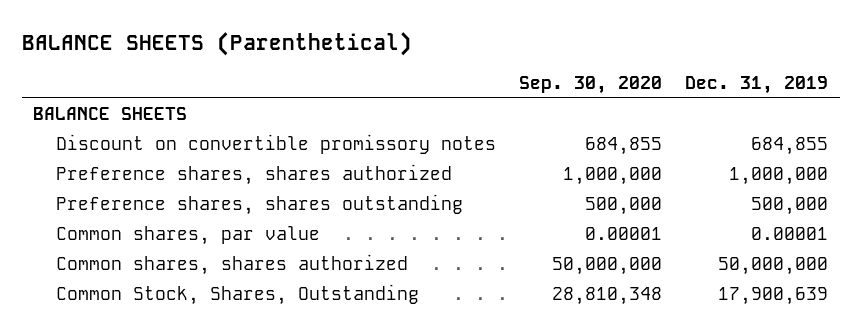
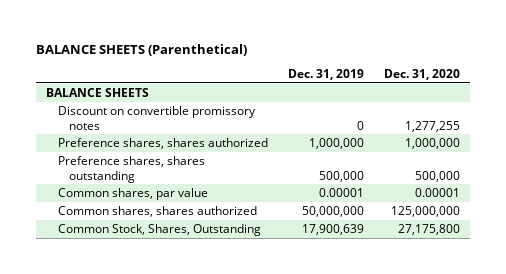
- | Sep. 30, 2020 | Dec. 31, 2019
+ | Dec. 31, 2019 | Dec. 31, 2020
- Discount on convertible promissory notes | 684,855 | 684,855
+ Discount on convertible promissory notes | 0 | 1,277,255

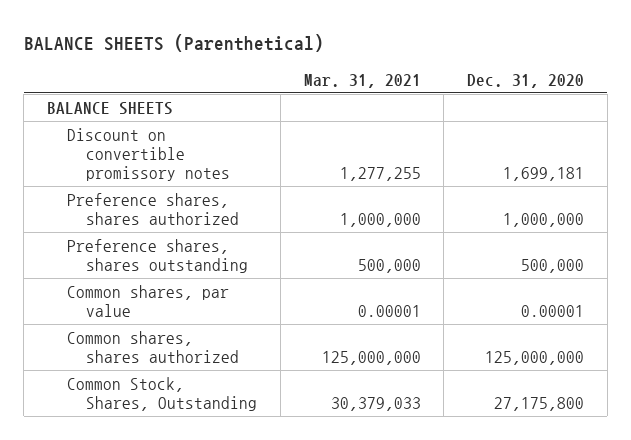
- | Dec. 31, 2019 | Dec. 31, 2020
+ | Mar. 31, 2021 | Dec. 31, 2020
- Discount on convertible promissory notes | 0 | 1,277,255
+ Discount on convertible promissory notes | 1,277,255 | 1,699,181

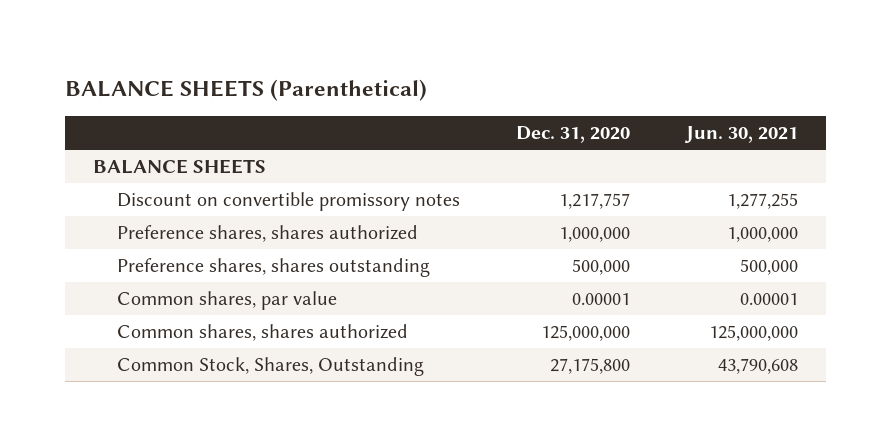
- | Mar. 31, 2021 | Dec. 31, 2020
+ | Dec. 31, 2020 | Jun. 30, 2021
- Discount on convertible promissory notes | 1,277,255 | 1,699,181
+ Discount on convertible promissory notes | 1,217,757 | 1,277,255

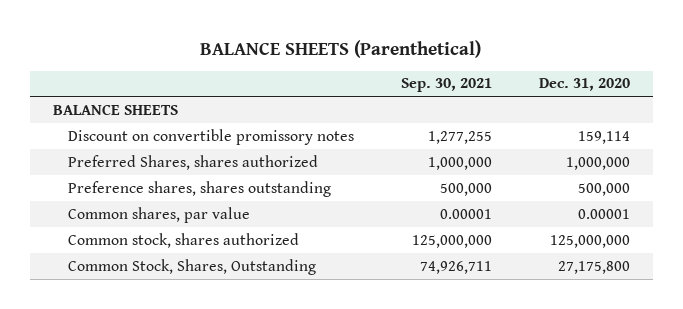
- | Dec. 31, 2020 | Jun. 30, 2021
+ | Sep. 30, 2021 | Dec. 31, 2020
- Discount on convertible promissory notes | 1,217,757 | 1,277,255
- Preference shares, shares authorized | 1,000,000 | 1,000,000
+ Discount on convertible promissory notes | 1,277,255 | 159,114
+ Preferred Shares, shares authorized | 1,000,000 | 1,000,000
- Common shares, shares authorized | 125,000,000 | 125,000,000
+ Common stock, shares authorized | 125,000,000 | 125,000,000

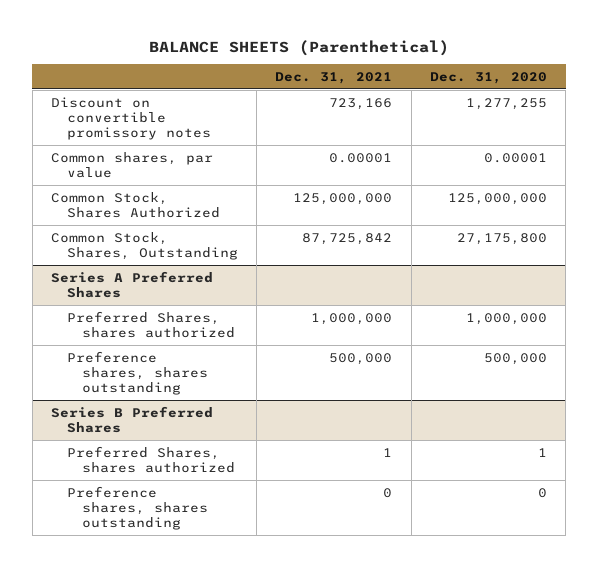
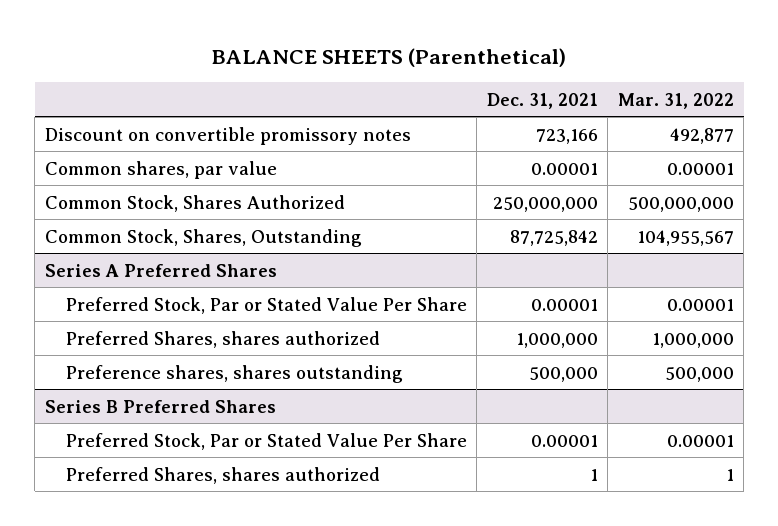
- | Dec. 31, 2021 | Dec. 31, 2020
+ | Dec. 31, 2021 | Mar. 31, 2022
- Common Stock, Shares Authorized | 125,000,000 | 125,000,000
+ Common Stock, Shares Authorized | 250,000,000 | 500,000,000
@ Series A Preferred Shares
+ Preferred Stock, Par or Stated Value Per Share | 0.00001 | 0.00001
@ Series B Preferred Shares
+ Preferred Stock, Par or Stated Value Per Share | 0.00001 | 0.00001
- Preference shares, shares outstanding | 0 | 0

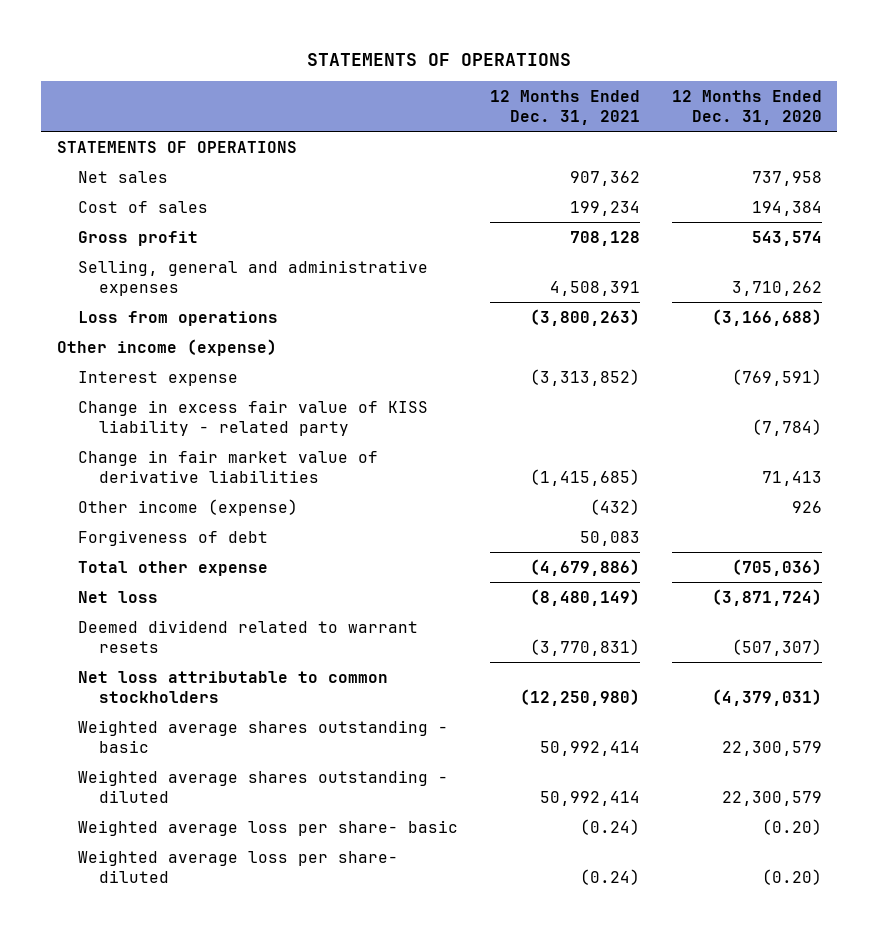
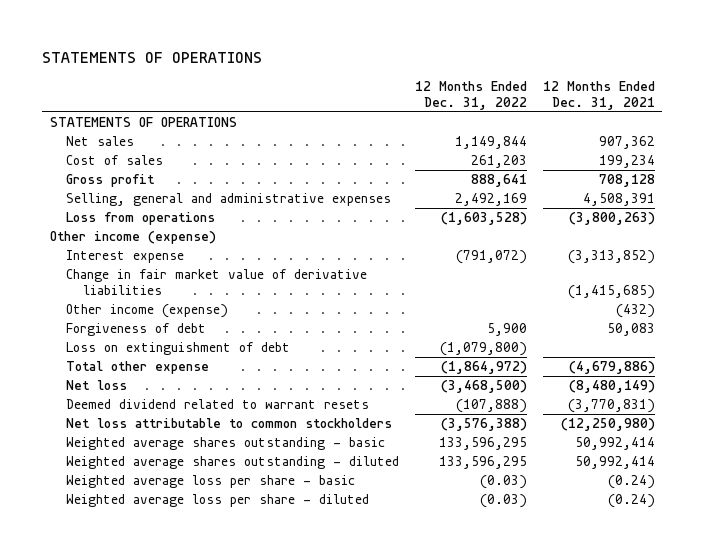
- | 12 Months Ended Dec. 31, 2021 | 12 Months Ended Dec. 31, 2020
+ | 12 Months Ended Dec. 31, 2022 | 12 Months Ended Dec. 31, 2021
- Change in excess fair value of KISS liability - related party | | (7,784)
+ Loss on extinguishment of debt | (1,079,800) |
- Weighted average loss per share- basic | (0.24) | (0.20)
- Weighted average loss per share- diluted | (0.24) | (0.20)
+ Weighted average loss per share - basic | (0.03) | (0.24)
+ Weighted average loss per share - diluted | (0.03) | (0.24)

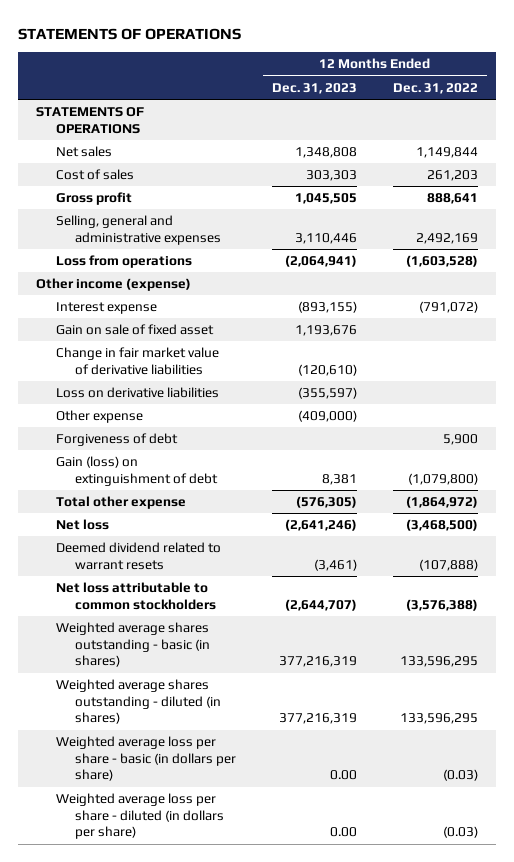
- | 12 Months Ended Dec. 31, 2022 | 12 Months Ended Dec. 31, 2021
+ | 12 Months Ended Dec. 31, 2023 | 12 Months Ended Dec. 31, 2022
+ Gain on sale of fixed asset | 1,193,676 |
- Other income (expense) | | (432)
+ Loss on derivative liabilities | (355,597) |
+ Other expense | (409,000) |
- Loss on extinguishment of debt | (1,079,800) |
+ Gain (loss) on extinguishment of debt | 8,381 | (1,079,800)
- Weighted average shares outstanding - basic | 133,596,295 | 50,992,414
- Weighted average shares outstanding - diluted | 133,596,295 | 50,992,414
- Weighted average loss per share - basic | (0.03) | (0.24)
- Weighted average loss per share - diluted | (0.03) | (0.24)
+ Weighted average shares outstanding - basic (in shares) | 377,216,319 | 133,596,295
+ Weighted average shares outstanding - diluted (in shares) | 377,216,319 | 133,596,295
+ Weighted average loss per share - basic (in dollars per share) | 0.00 | (0.03)
+ Weighted average loss per share - diluted (in dollars per share) | 0.00 | (0.03)

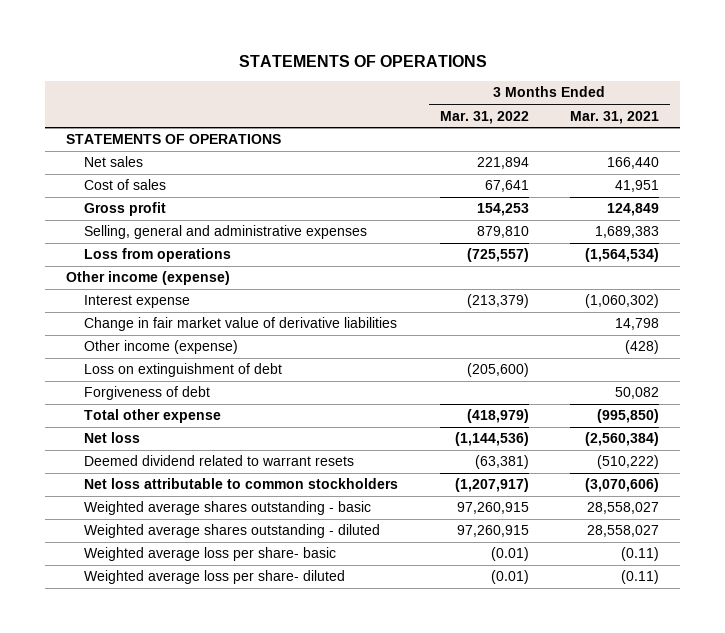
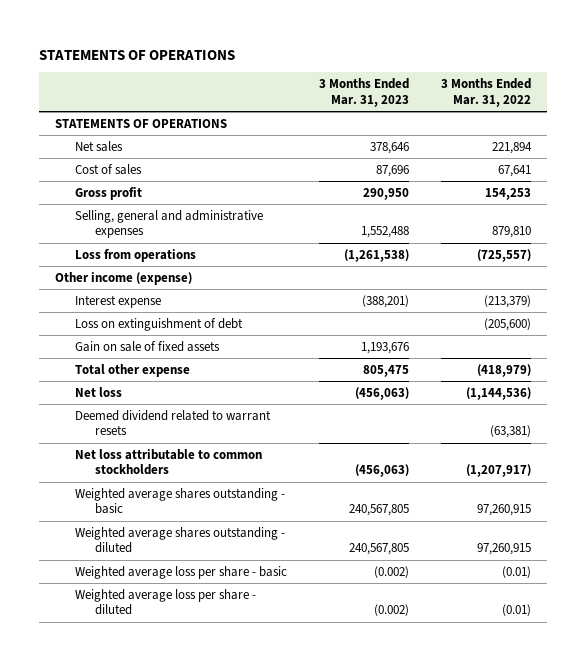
- | 3 Months Ended Mar. 31, 2022 | 3 Months Ended Mar. 31, 2021
+ | 3 Months Ended Mar. 31, 2023 | 3 Months Ended Mar. 31, 2022
- Change in fair market value of derivative liabilities | | 14,798
- Other income (expense) | | (428)
- Forgiveness of debt | | 50,082
+ Gain on sale of fixed assets | 1,193,676 |
- Weighted average loss per share- basic | (0.01) | (0.11)
- Weighted average loss per share- diluted | (0.01) | (0.11)
+ Weighted average loss per share - basic | (0.002) | (0.01)
+ Weighted average loss per share - diluted | (0.002) | (0.01)

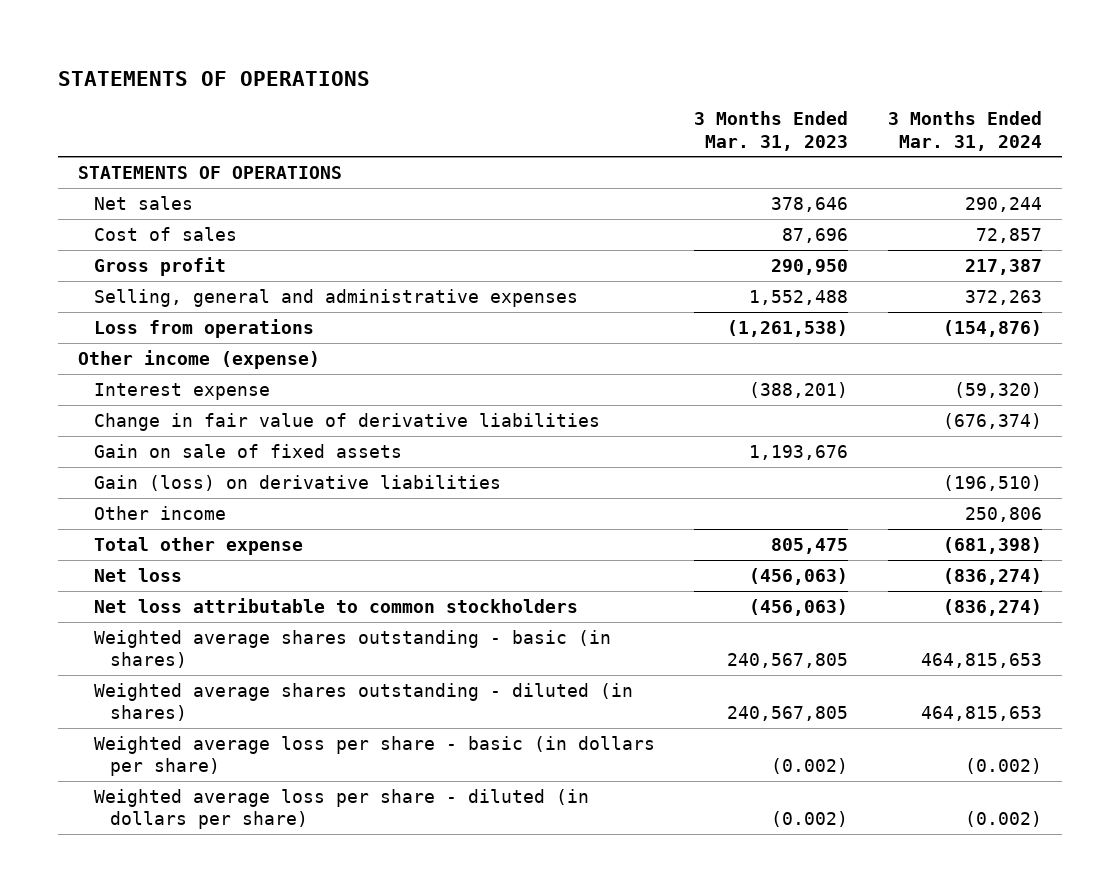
- | 3 Months Ended Mar. 31, 2023 | 3 Months Ended Mar. 31, 2022
+ | 3 Months Ended Mar. 31, 2023 | 3 Months Ended Mar. 31, 2024
- Loss on extinguishment of debt | | (205,600)
+ Change in fair value of derivative liabilities | | (676,374)
+ Gain (loss) on derivative liabilities | | (196,510)
+ Other income | | 250,806
- Deemed dividend related to warrant resets | | (63,381)
- Weighted average shares outstanding - basic | 240,567,805 | 97,260,915
- Weighted average shares outstanding - diluted | 240,567,805 | 97,260,915
- Weighted average loss per share - basic | (0.002) | (0.01)
- Weighted average loss per share - diluted | (0.002) | (0.01)
+ Weighted average shares outstanding - basic (in shares) | 240,567,805 | 464,815,653
+ Weighted average shares outstanding - diluted (in shares) | 240,567,805 | 464,815,653
+ Weighted average loss per share - basic (in dollars per share) | (0.002) | (0.002)
+ Weighted average loss per share - diluted (in dollars per share) | (0.002) | (0.002)

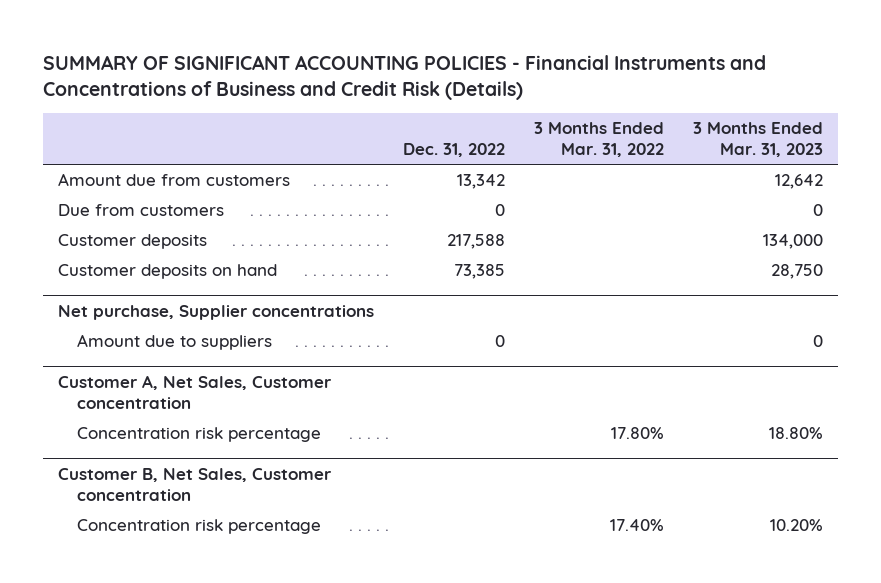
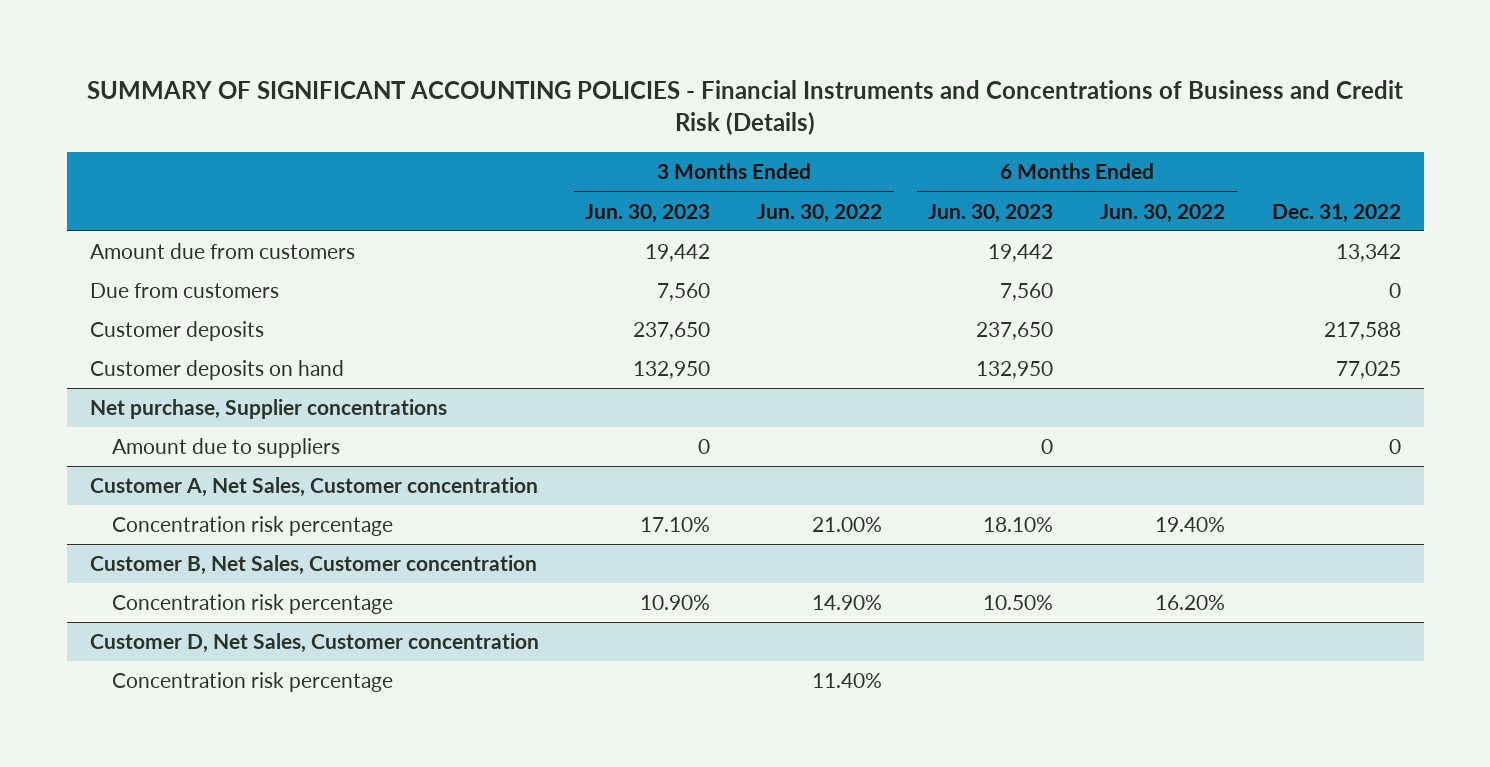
- | Dec. 31, 2022 | 3 Months Ended Mar. 31, 2022 | 3 Months Ended Mar. 31, 2023
+ | 3 Months Ended Jun. 30, 2023 | 3 Months Ended Jun. 30, 2022 | 6 Months Ended Jun. 30, 2023 | 6 Months Ended Jun. 30, 2022 | Dec. 31, 2022
- Customer deposits on hand | 73,385 | | 28,750
+ Customer deposits on hand | 132,950 | | 132,950 | | 77,025
+ Customer D, Net Sales, Customer concentration
+ Concentration risk percentage | | 11.40% | | |

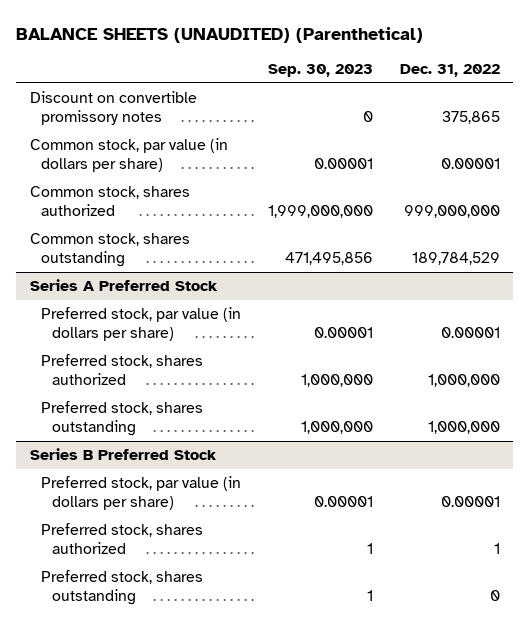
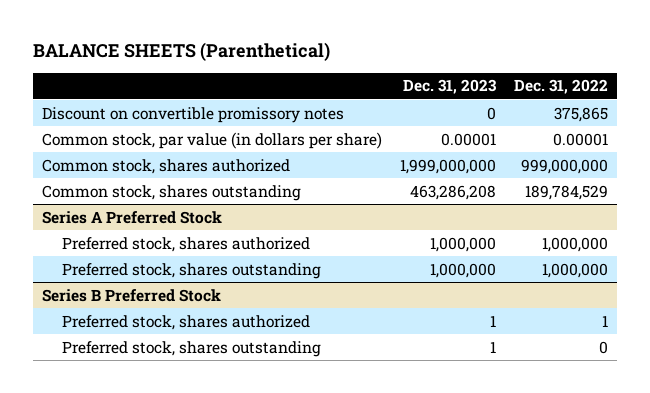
- BALANCE SHEETS (UNAUDITED) (Parenthetical)
+ BALANCE SHEETS (Parenthetical)
- | Sep. 30, 2023 | Dec. 31, 2022
+ | Dec. 31, 2023 | Dec. 31, 2022
@ Series A Preferred Stock
- Preferred stock, par value (in dollars per share) | 0.00001 | 0.00001
@ Series B Preferred Stock
- Preferred stock, par value (in dollars per share) | 0.00001 | 0.00001

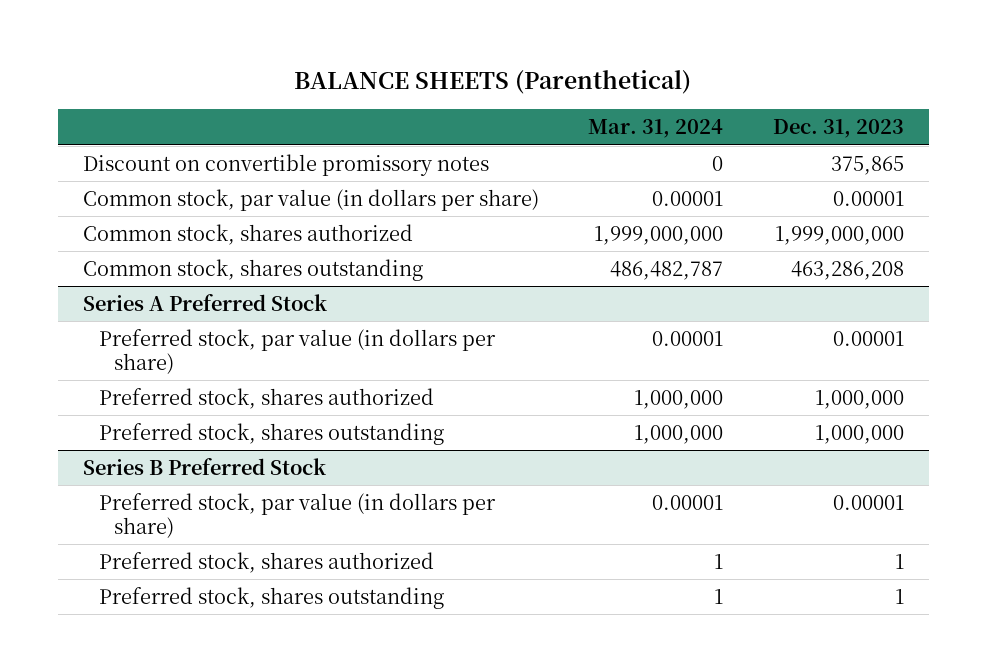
- | Dec. 31, 2023 | Dec. 31, 2022
+ | Mar. 31, 2024 | Dec. 31, 2023
- Discount on convertible promissory notes | 0 | 375,865
+ Discount on convertible promissory notes | 0 | 375,865
@ Series A Preferred Stock
+ Preferred stock, par value (in dollars per share) | 0.00001 | 0.00001
@ Series B Preferred Stock
+ Preferred stock, par value (in dollars per share) | 0.00001 | 0.00001

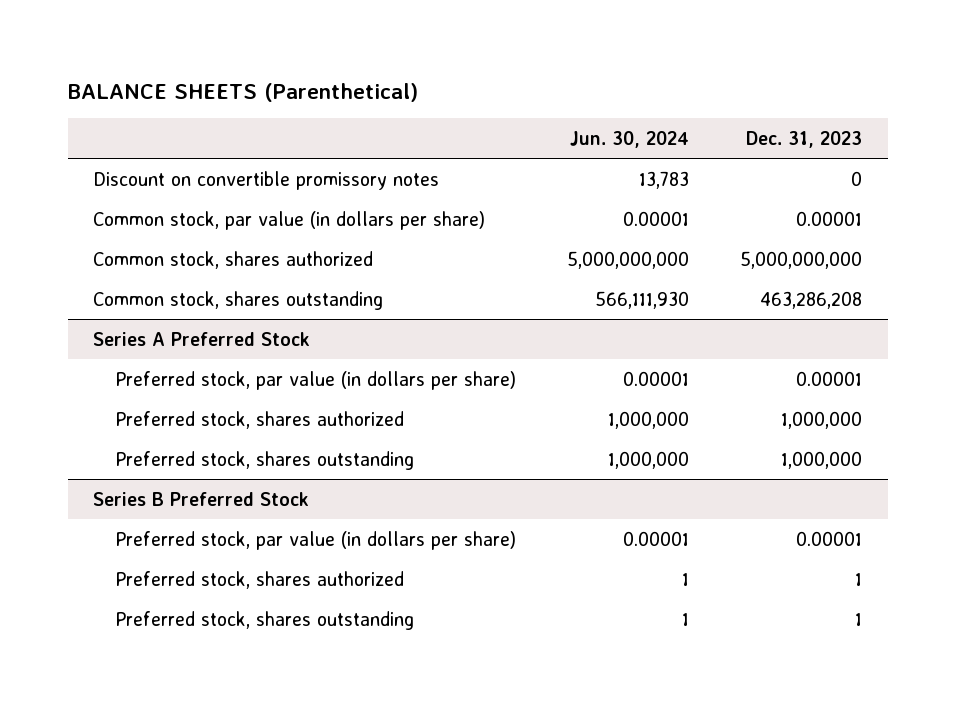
- | Mar. 31, 2024 | Dec. 31, 2023
+ | Jun. 30, 2024 | Dec. 31, 2023
- Discount on convertible promissory notes | 0 | 375,865
+ Discount on convertible promissory notes | 13,783 | 0
- Common stock, shares authorized | 1,999,000,000 | 1,999,000,000
+ Common stock, shares authorized | 5,000,000,000 | 5,000,000,000

